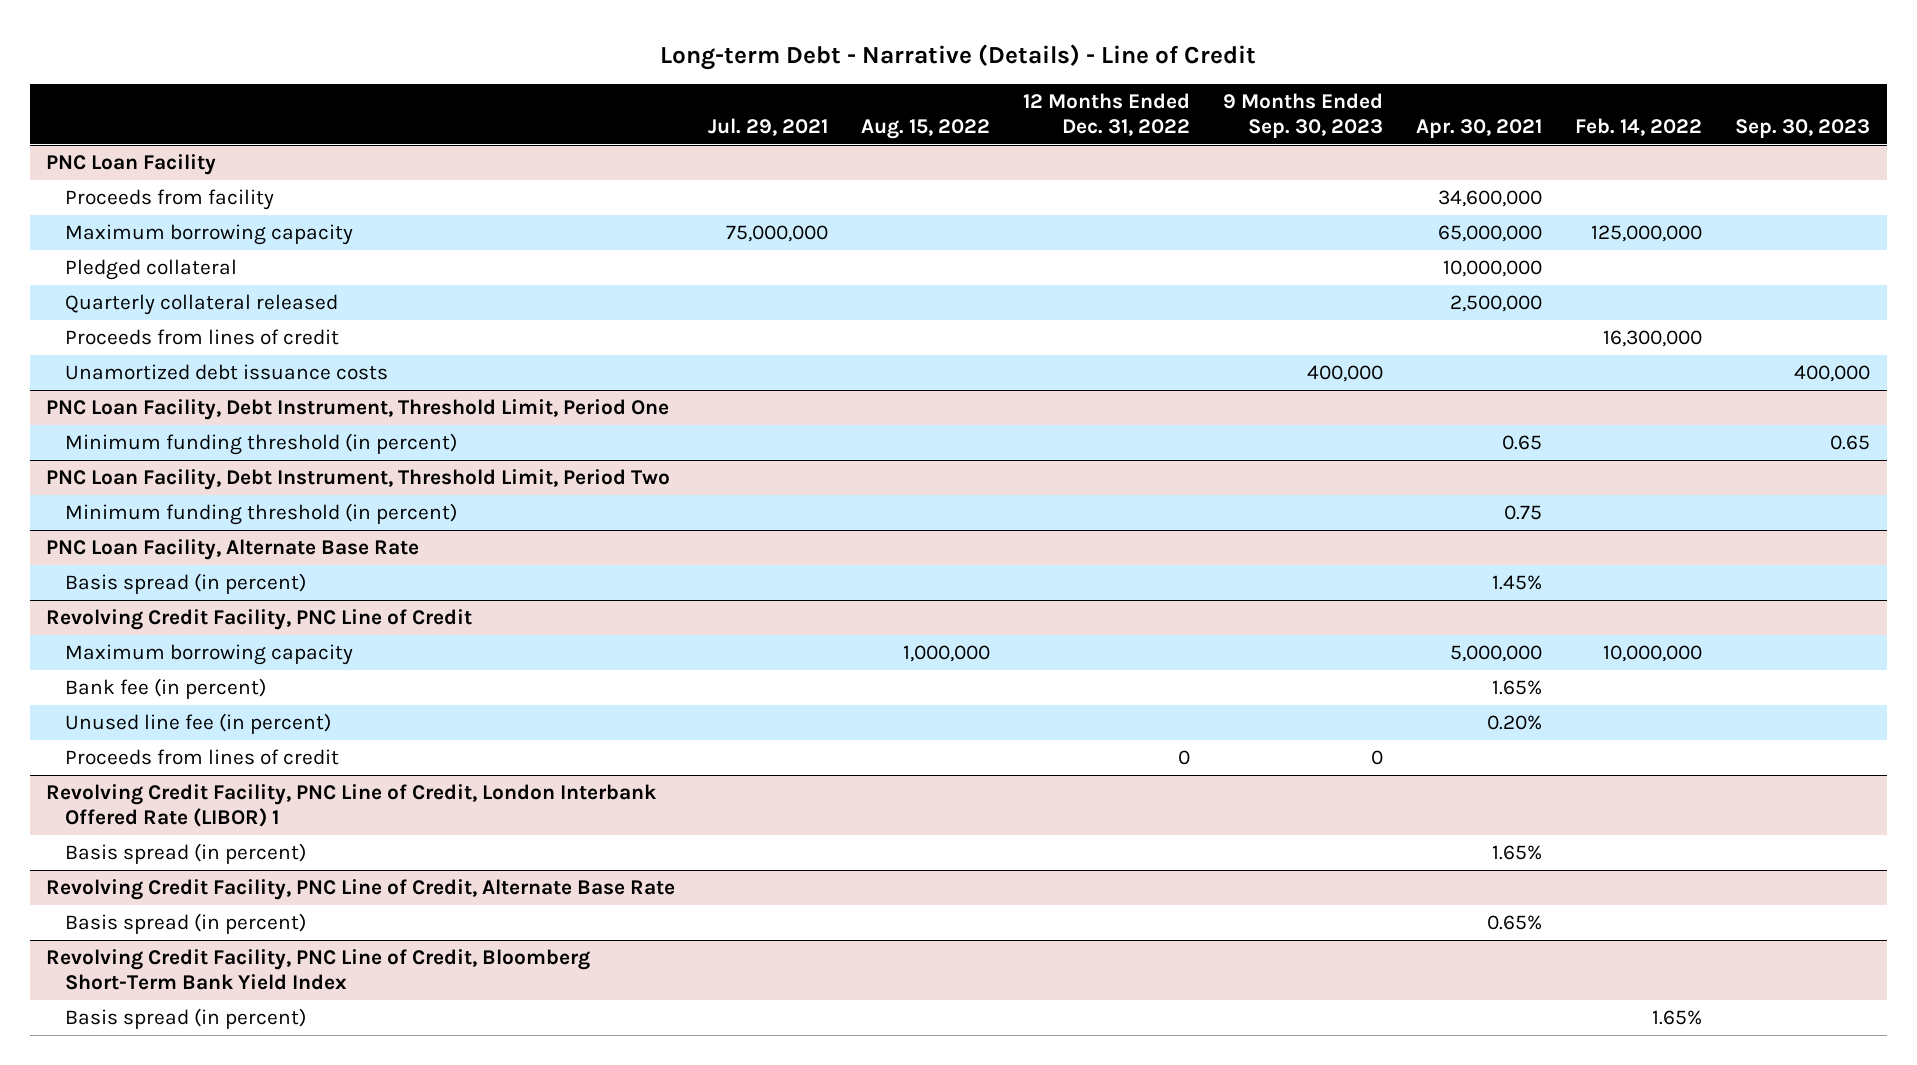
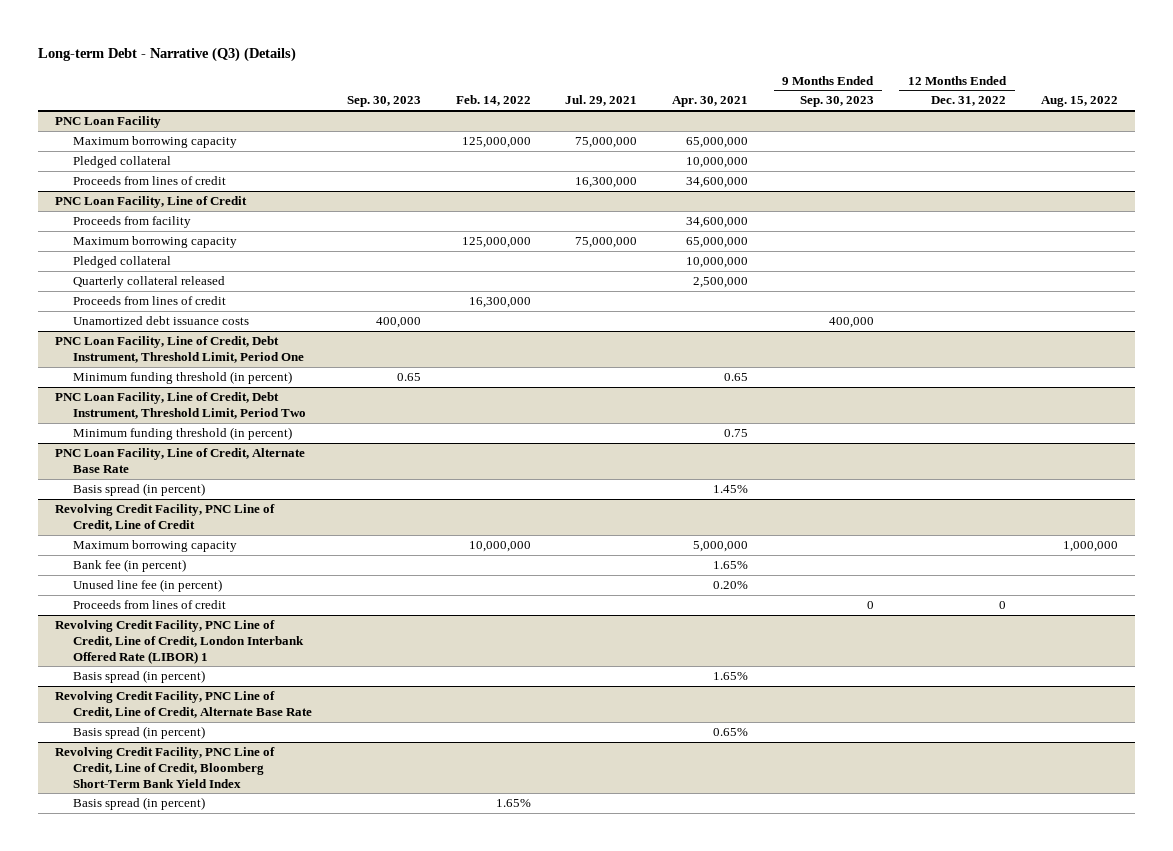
- Long-term Debt - Narrative (Details) - Line of Credit
+ Long-term Debt - Narrative (Q3) (Details)
- | Jul. 29, 2021 | Aug. 15, 2022 | 12 Months Ended Dec. 31, 2022 | 9 Months Ended Sep. 30, 2023 | Apr. 30, 2021 | Feb. 14, 2022 | Sep. 30, 2023
+ | Sep. 30, 2023 | Feb. 14, 2022 | Jul. 29, 2021 | Apr. 30, 2021 | 9 Months Ended Sep. 30, 2023 | 12 Months Ended Dec. 31, 2022 | Aug. 15, 2022
@ PNC Loan Facility
+ Maximum borrowing capacity | | 125,000,000 | 75,000,000 | 65,000,000 | | |
+ Pledged collateral | | | | 10,000,000 | | |
+ Proceeds from lines of credit | | | 16,300,000 | 34,600,000 | | |
+ PNC Loan Facility, Line of Credit
- PNC Loan Facility, Debt Instrument, Threshold Limit, Period One
+ PNC Loan Facility, Line of Credit, Debt Instrument, Threshold Limit, Period One
- PNC Loan Facility, Debt Instrument, Threshold Limit, Period Two
+ PNC Loan Facility, Line of Credit, Debt Instrument, Threshold Limit, Period Two
- PNC Loan Facility, Alternate Base Rate
+ PNC Loan Facility, Line of Credit, Alternate Base Rate
- Revolving Credit Facility, PNC Line of Credit
+ Revolving Credit Facility, PNC Line of Credit, Line of Credit
- Revolving Credit Facility, PNC Line of Credit, London Interbank Offered Rate (LIBOR) 1
+ Revolving Credit Facility, PNC Line of Credit, Line of Credit, London Interbank Offered Rate (LIBOR) 1
- Revolving Credit Facility, PNC Line of Credit, Alternate Base Rate
+ Revolving Credit Facility, PNC Line of Credit, Line of Credit, Alternate Base Rate
- Revolving Credit Facility, PNC Line of Credit, Bloomberg Short-Term Bank Yield Index
+ Revolving Credit Facility, PNC Line of Credit, Line of Credit, Bloomberg Short-Term Bank Yield Index

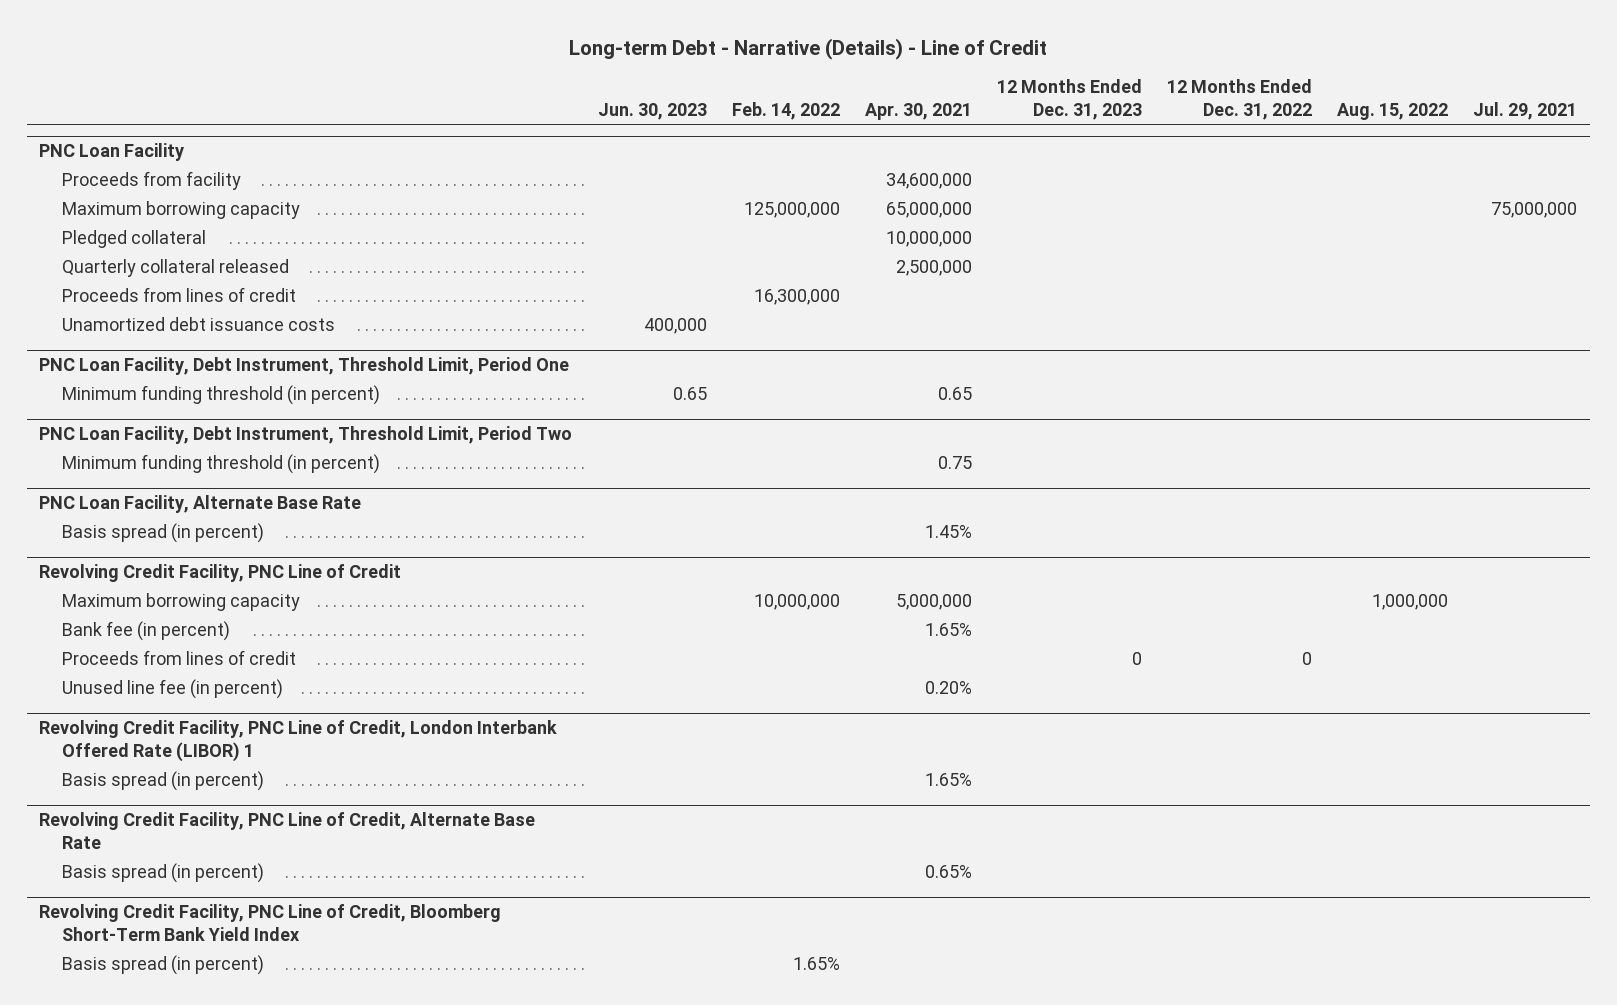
- Long-term Debt - Narrative (Q3) (Details)
+ Long-term Debt - Narrative (Details) - Line of Credit
- | Sep. 30, 2023 | Feb. 14, 2022 | Jul. 29, 2021 | Apr. 30, 2021 | 9 Months Ended Sep. 30, 2023 | 12 Months Ended Dec. 31, 2022 | Aug. 15, 2022
+ | Jun. 30, 2023 | Feb. 14, 2022 | Apr. 30, 2021 | 12 Months Ended Dec. 31, 2023 | 12 Months Ended Dec. 31, 2022 | Aug. 15, 2022 | Jul. 29, 2021
@ PNC Loan Facility
- Maximum borrowing capacity | | 125,000,000 | 75,000,000 | 65,000,000 | | |
- Pledged collateral | | | | 10,000,000 | | |
- Proceeds from lines of credit | | | 16,300,000 | 34,600,000 | | |
- PNC Loan Facility, Line of Credit
- PNC Loan Facility, Line of Credit, Debt Instrument, Threshold Limit, Period One
+ PNC Loan Facility, Debt Instrument, Threshold Limit, Period One
- PNC Loan Facility, Line of Credit, Debt Instrument, Threshold Limit, Period Two
+ PNC Loan Facility, Debt Instrument, Threshold Limit, Period Two
- PNC Loan Facility, Line of Credit, Alternate Base Rate
+ PNC Loan Facility, Alternate Base Rate
- Revolving Credit Facility, PNC Line of Credit, Line of Credit
+ Revolving Credit Facility, PNC Line of Credit
- Unused line fee (in percent) | | | | 0.20% | | |
- Revolving Credit Facility, PNC Line of Credit, Line of Credit, London Interbank Offered Rate (LIBOR) 1
+ Unused line fee (in percent) | | | 0.20% | | | |
+ Revolving Credit Facility, PNC Line of Credit, London Interbank Offered Rate (LIBOR) 1
- Revolving Credit Facility, PNC Line of Credit, Line of Credit, Alternate Base Rate
+ Revolving Credit Facility, PNC Line of Credit, Alternate Base Rate
- Revolving Credit Facility, PNC Line of Credit, Line of Credit, Bloomberg Short-Term Bank Yield Index
+ Revolving Credit Facility, PNC Line of Credit, Bloomberg Short-Term Bank Yield Index

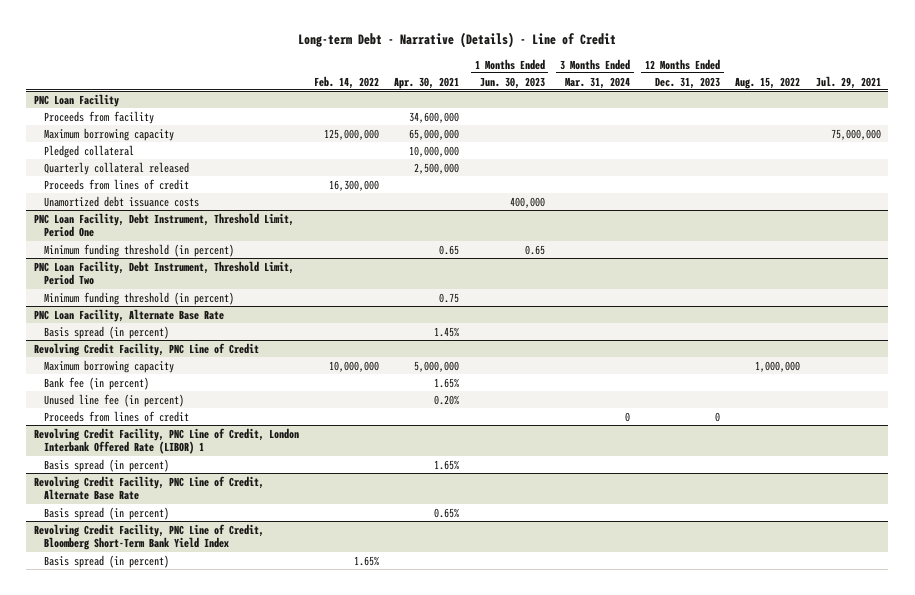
- | Jun. 30, 2023 | Feb. 14, 2022 | Apr. 30, 2021 | 12 Months Ended Dec. 31, 2023 | 12 Months Ended Dec. 31, 2022 | Aug. 15, 2022 | Jul. 29, 2021
+ | Feb. 14, 2022 | Apr. 30, 2021 | 1 Months Ended Jun. 30, 2023 | 3 Months Ended Mar. 31, 2024 | 12 Months Ended Dec. 31, 2023 | Aug. 15, 2022 | Jul. 29, 2021
@ Revolving Credit Facility, PNC Line of Credit
moved down: Proceeds from lines of credit | | | | 0 | 0 | |

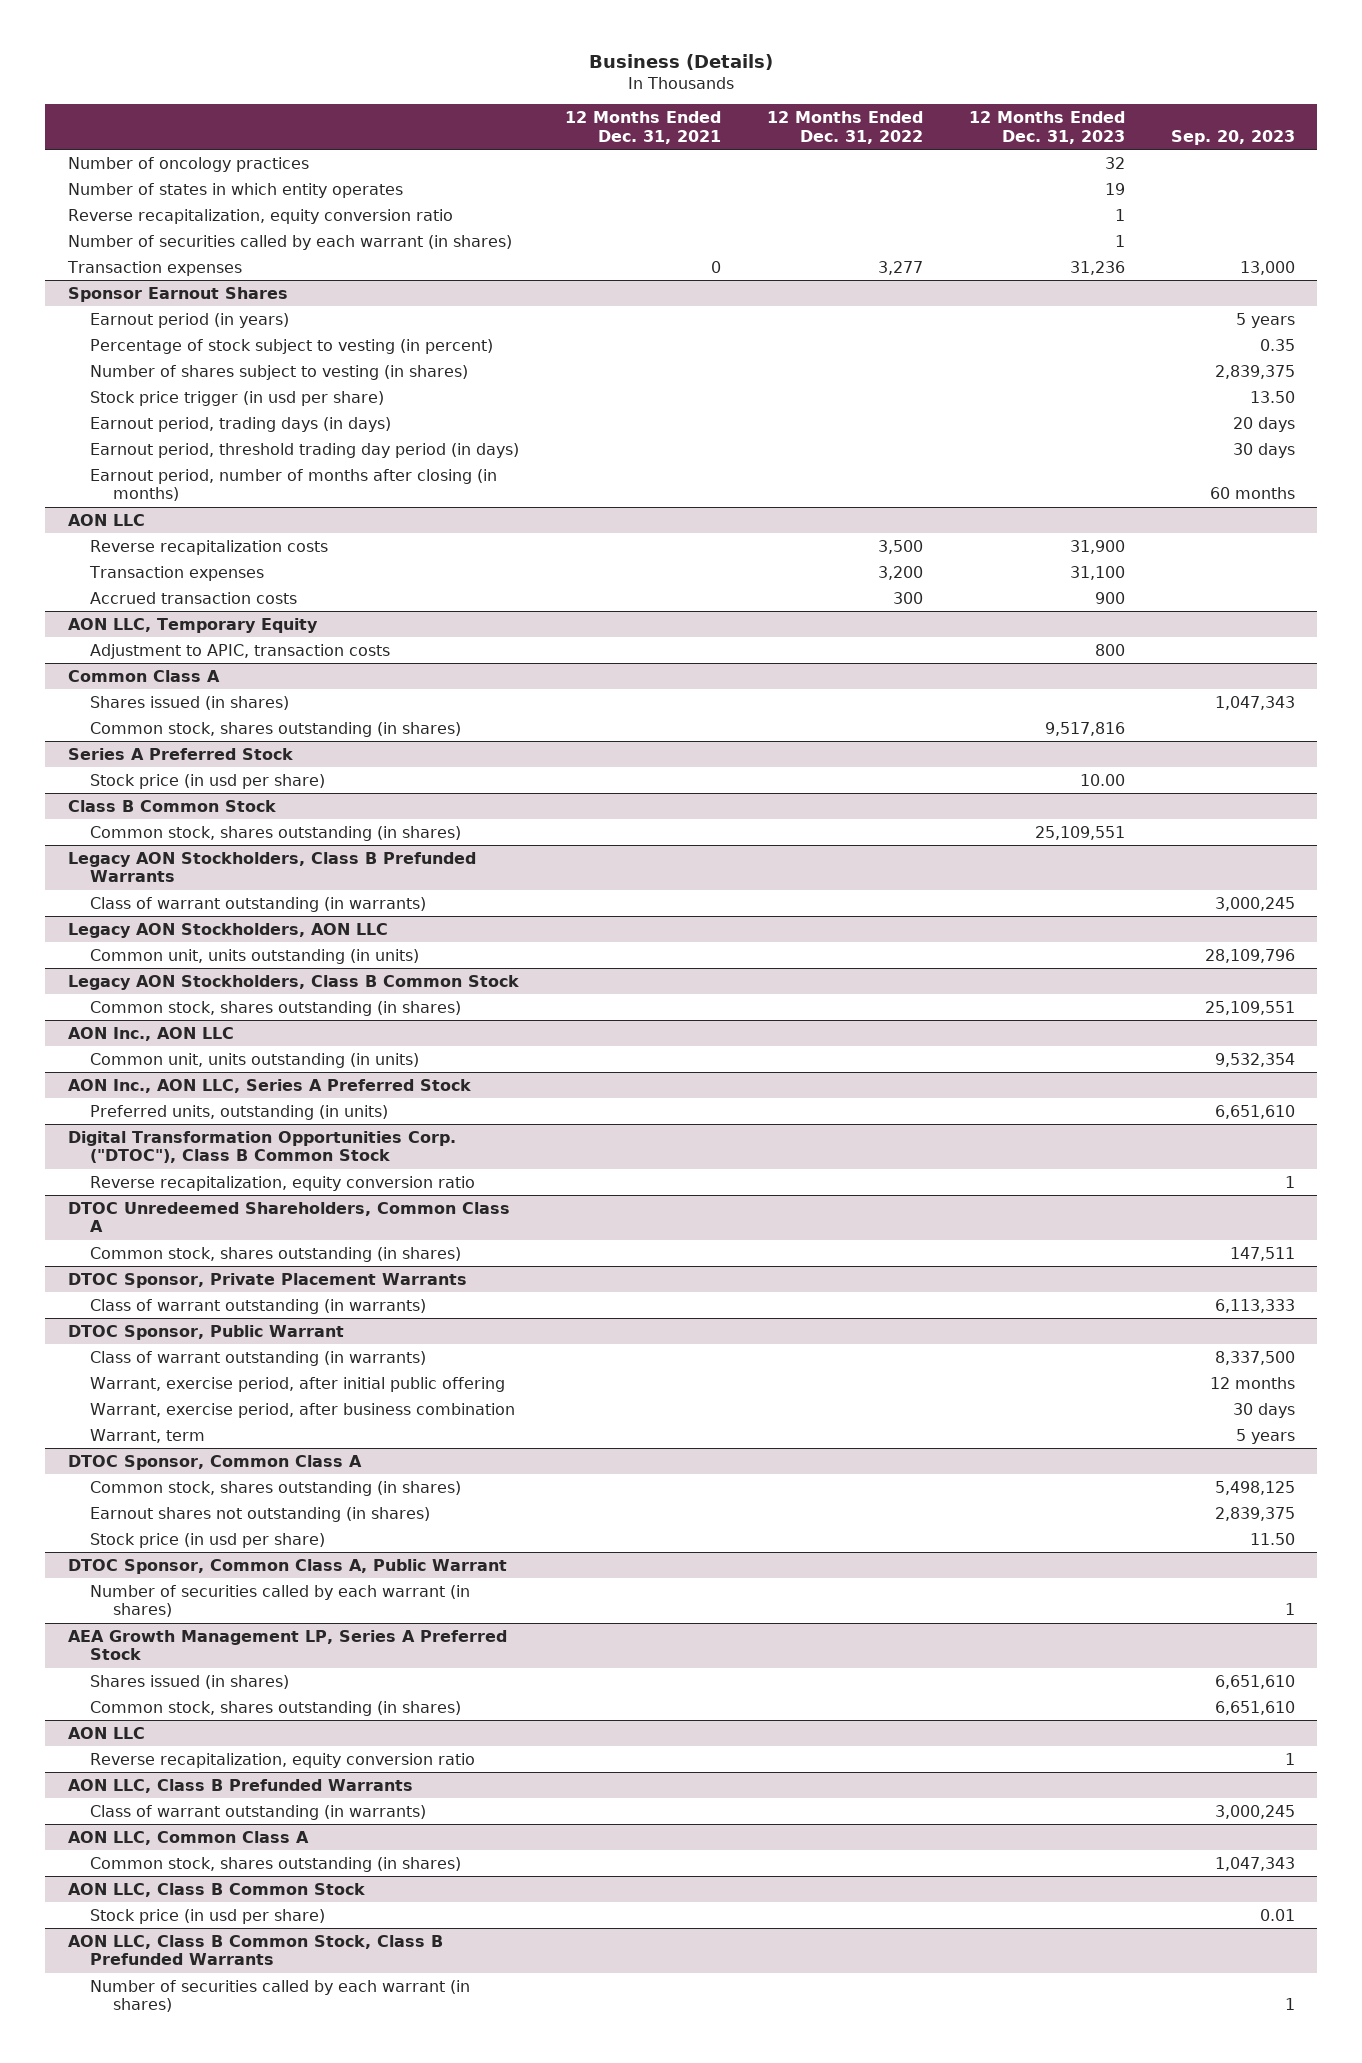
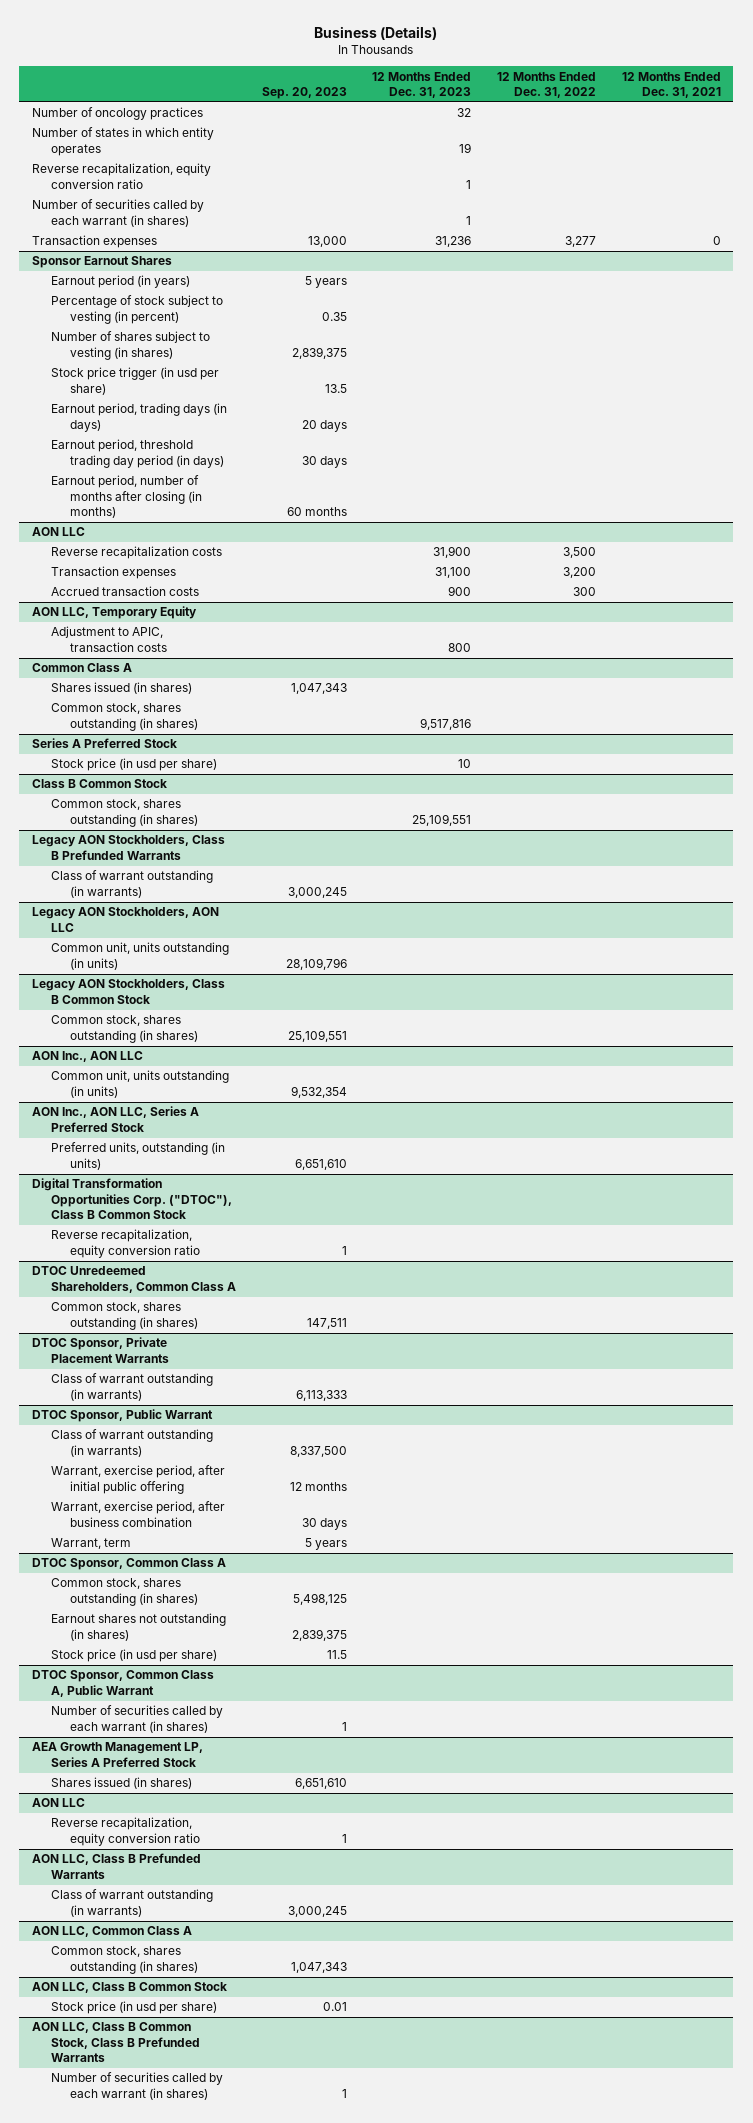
- | 12 Months Ended Dec. 31, 2021 | 12 Months Ended Dec. 31, 2022 | 12 Months Ended Dec. 31, 2023 | Sep. 20, 2023
+ | Sep. 20, 2023 | 12 Months Ended Dec. 31, 2023 | 12 Months Ended Dec. 31, 2022 | 12 Months Ended Dec. 31, 2021
@ Sponsor Earnout Shares
- Stock price trigger (in usd per share) | | | | 13.50
+ Stock price trigger (in usd per share) | 13.5 | | |
@ Series A Preferred Stock
- Stock price (in usd per share) | | | 10.00 |
+ Stock price (in usd per share) | | 10 | |
@ DTOC Sponsor, Common Class A
- Stock price (in usd per share) | | | | 11.50
+ Stock price (in usd per share) | 11.5 | | |
@ AEA Growth Management LP, Series A Preferred Stock
- Common stock, shares outstanding (in shares) | | | | 6,651,610

